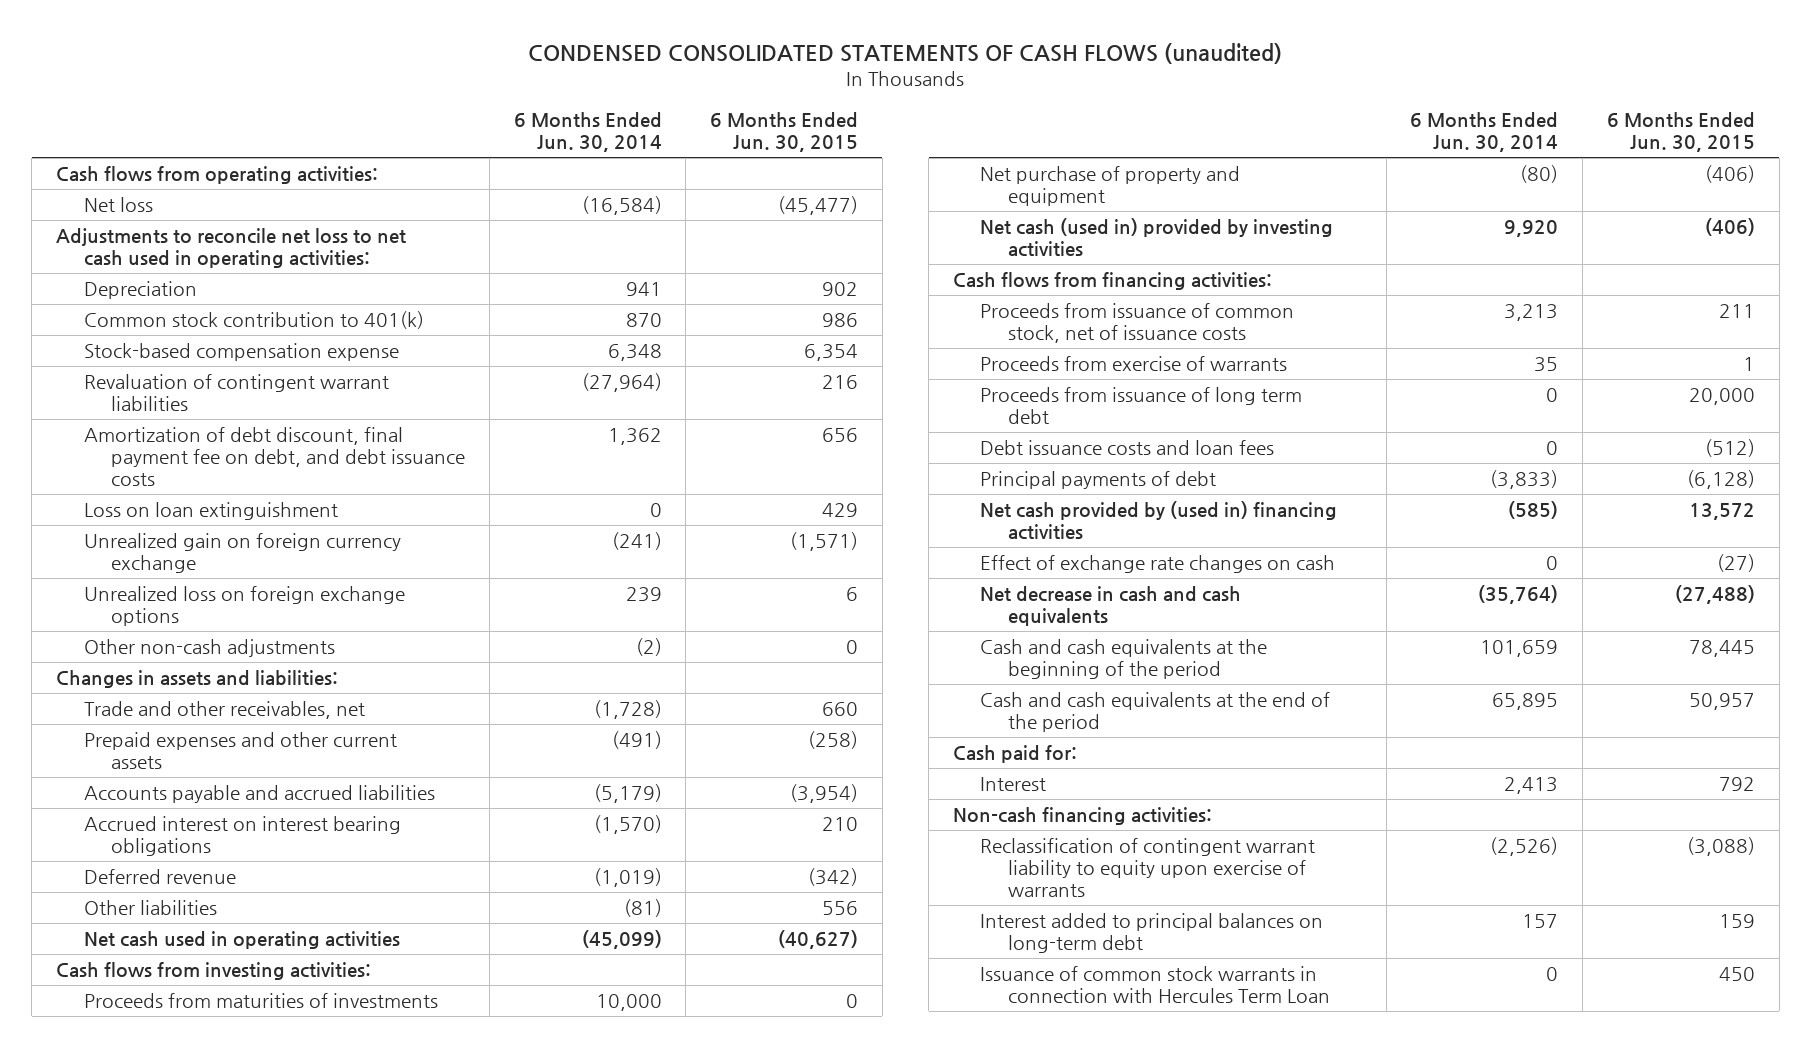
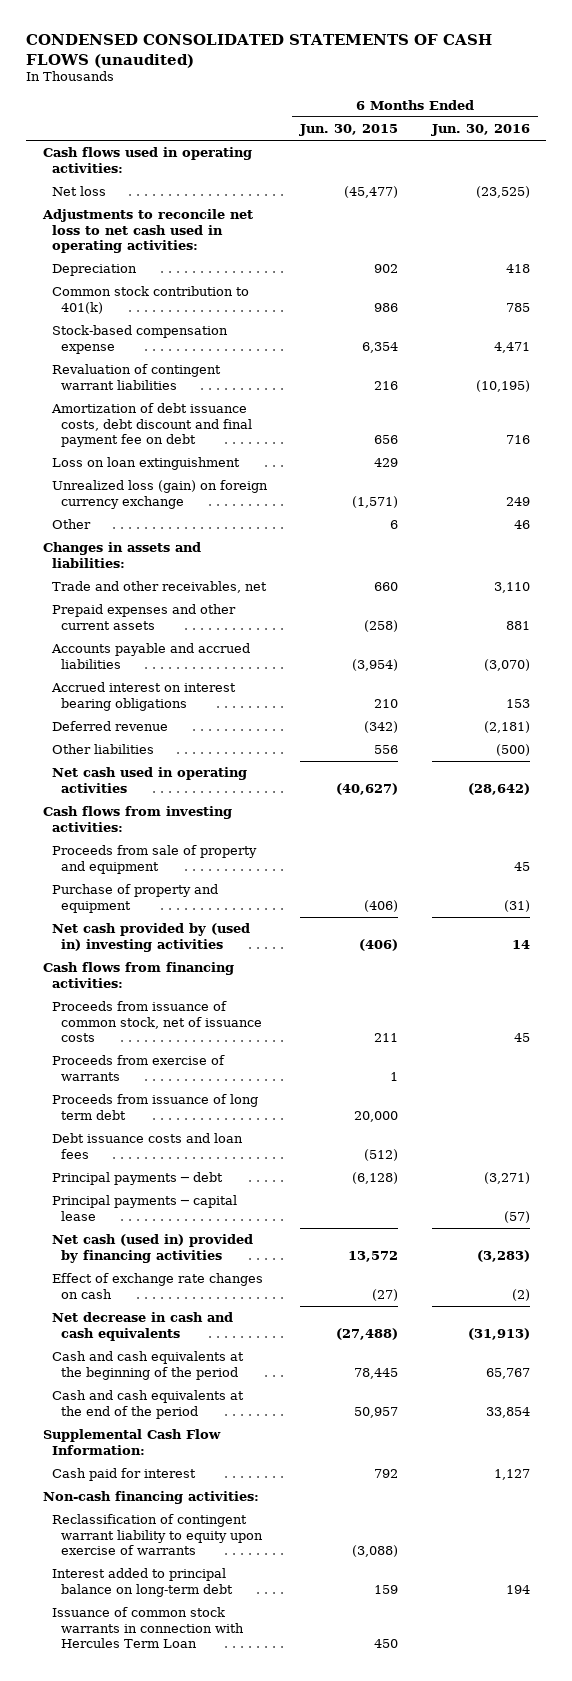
- | 6 Months Ended Jun. 30, 2014 | 6 Months Ended Jun. 30, 2015
+ | 6 Months Ended Jun. 30, 2015 | 6 Months Ended Jun. 30, 2016
- Cash flows from operating activities:
+ Cash flows used in operating activities:
- Amortization of debt discount, final payment fee on debt, and debt issuance costs | 1,362 | 656
+ Amortization of debt issuance costs, debt discount and final payment fee on debt | 656 | 716
- Unrealized gain on foreign currency exchange | (241) | (1,571)
- Unrealized loss on foreign exchange options | 239 | 6
- Other non-cash adjustments | (2) | 0
+ Unrealized loss (gain) on foreign currency exchange | (1,571) | 249
+ Other | 6 | 46
- Proceeds from maturities of investments | 10,000 | 0
- Net purchase of property and equipment | (80) | (406)
- Net cash (used in) provided by investing activities | 9,920 | (406)
+ Proceeds from sale of property and equipment | | 45
+ Purchase of property and equipment | (406) | (31)
+ Net cash provided by (used in) investing activities | (406) | 14
- Principal payments of debt | (3,833) | (6,128)
- Net cash provided by (used in) financing activities | (585) | 13,572
+ Principal payments ─ debt | (6,128) | (3,271)
+ Principal payments ─ capital lease | | (57)
+ Net cash (used in) provided by financing activities | 13,572 | (3,283)
- Cash paid for:
- Interest | 2,413 | 792
+ Supplemental Cash Flow Information:
+ Cash paid for interest | 792 | 1,127
- Interest added to principal balances on long-term debt | 157 | 159
+ Interest added to principal balance on long-term debt | 159 | 194

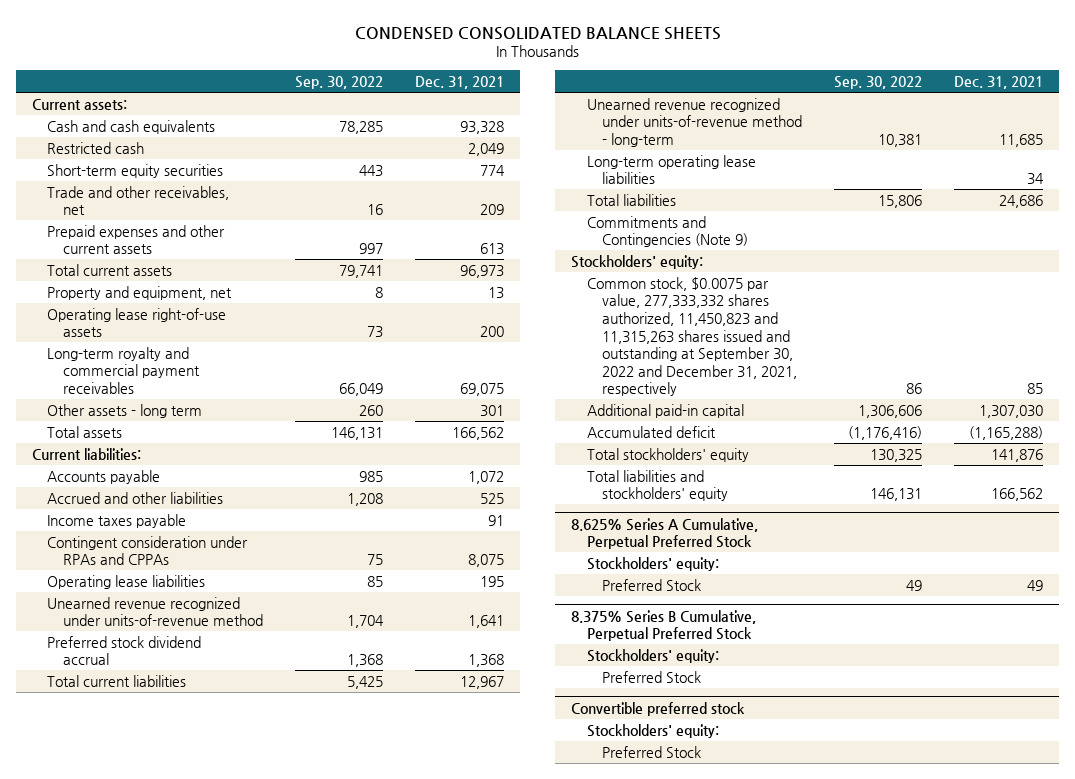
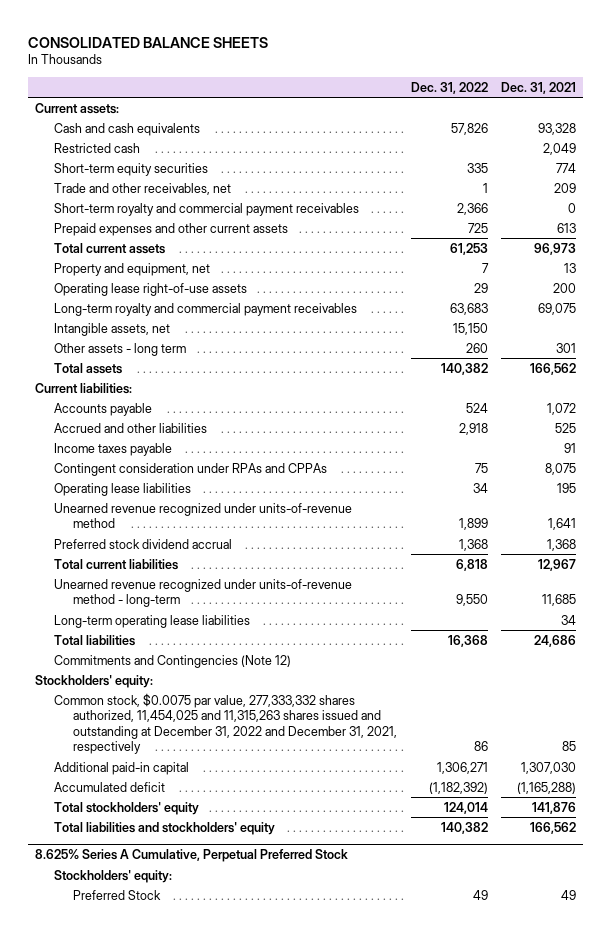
- CONDENSED CONSOLIDATED BALANCE SHEETS
+ CONSOLIDATED BALANCE SHEETS
- | Sep. 30, 2022 | Dec. 31, 2021
+ | Dec. 31, 2022 | Dec. 31, 2021
+ Short-term royalty and commercial payment receivables | 2,366 | 0
+ Intangible assets, net | 15,150 |
- Commitments and Contingencies (Note 9)
+ Commitments and Contingencies (Note 12)
- Common stock, $0.0075 par value, 277,333,332 shares authorized, 11,450,823 and 11,315,263 shares issued and outstanding at September 30, 2022 and December 31, 2021, respectively | 86 | 85
+ Common stock, $0.0075 par value, 277,333,332 shares authorized, 11,454,025 and 11,315,263 shares issued and outstanding at December 31, 2022 and December 31, 2021, respectively | 86 | 85
- 8.375% Series B Cumulative, Perpetual Preferred Stock
- Stockholders' equity:
- Preferred Stock
- Convertible preferred stock
- Stockholders' equity:
- Preferred Stock

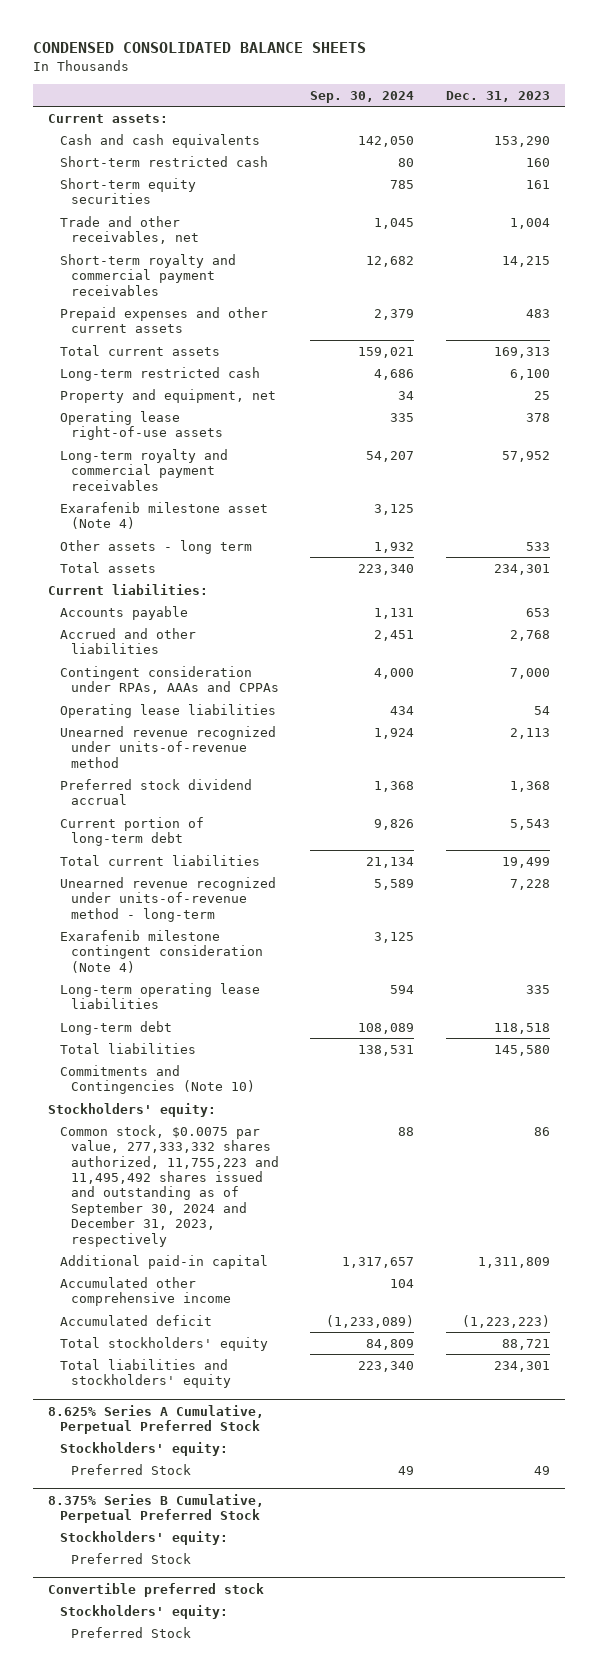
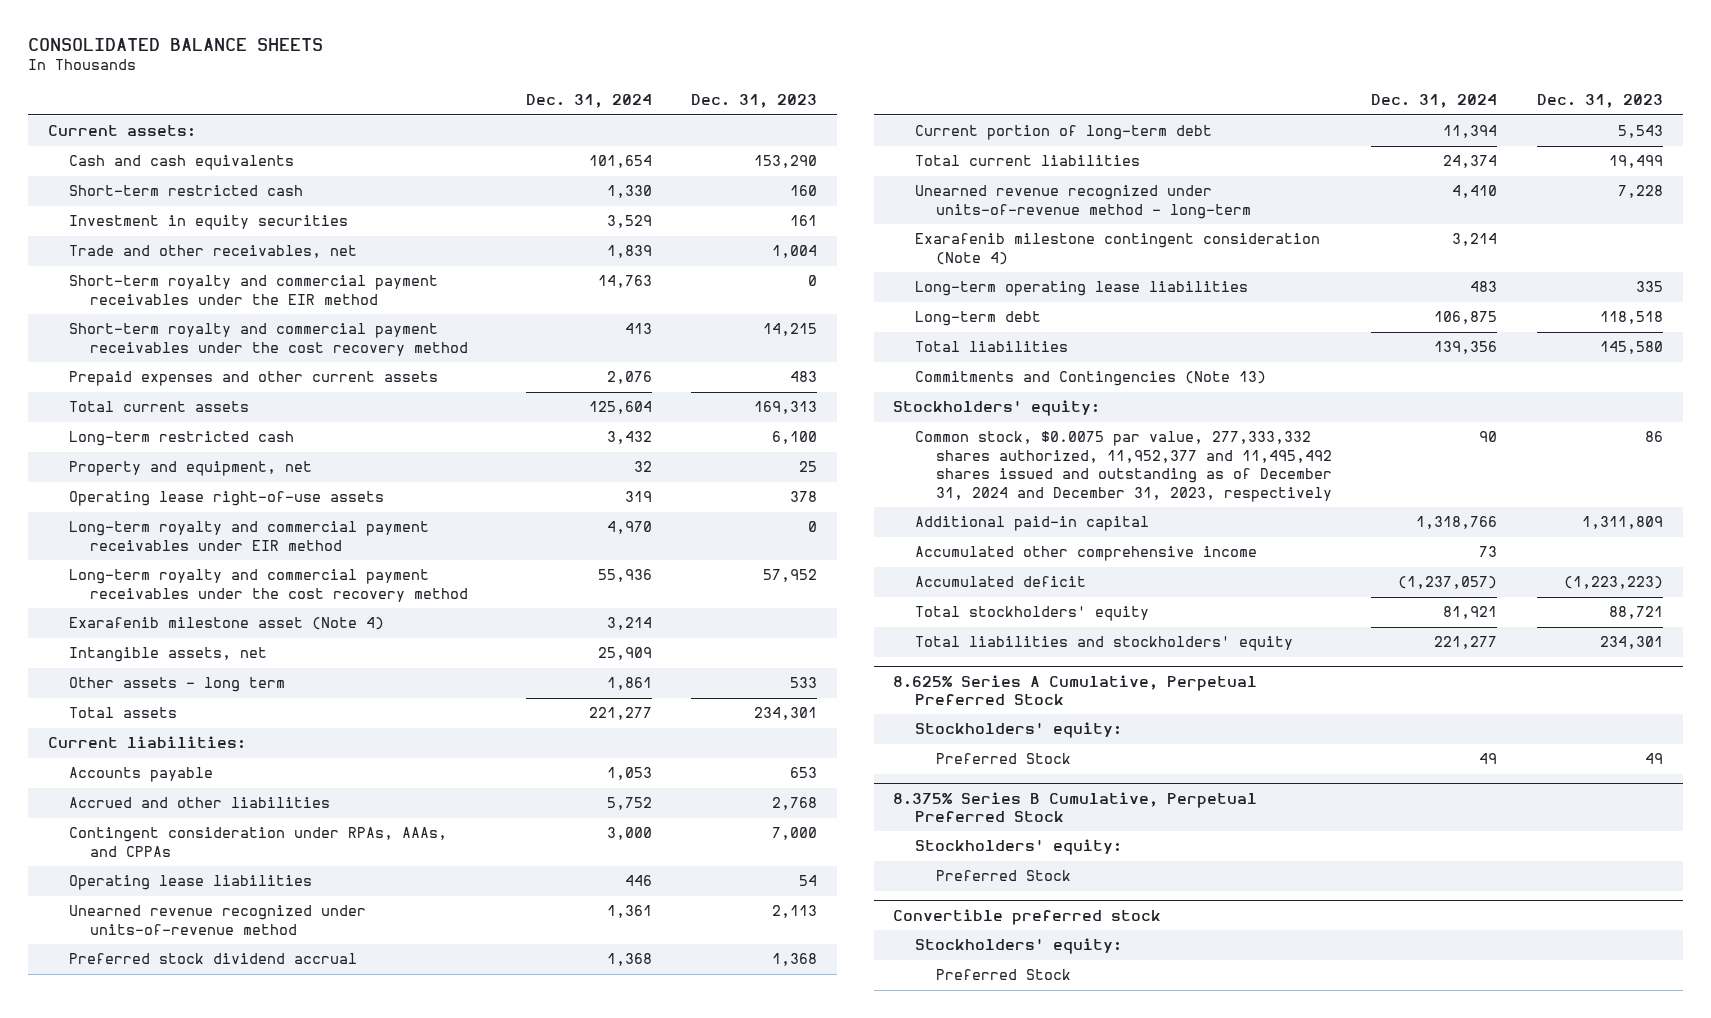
- CONDENSED CONSOLIDATED BALANCE SHEETS
+ CONSOLIDATED BALANCE SHEETS
- | Sep. 30, 2024 | Dec. 31, 2023
+ | Dec. 31, 2024 | Dec. 31, 2023
- Short-term equity securities | 785 | 161
+ Investment in equity securities | 3,529 | 161
- Short-term royalty and commercial payment receivables | 12,682 | 14,215
+ Short-term royalty and commercial payment receivables under the EIR method | 14,763 | 0
+ Short-term royalty and commercial payment receivables under the cost recovery method | 413 | 14,215
- Long-term royalty and commercial payment receivables | 54,207 | 57,952
+ Long-term royalty and commercial payment receivables under EIR method | 4,970 | 0
+ Long-term royalty and commercial payment receivables under the cost recovery method | 55,936 | 57,952
+ Intangible assets, net | 25,909 |
- Contingent consideration under RPAs, AAAs and CPPAs | 4,000 | 7,000
+ Contingent consideration under RPAs, AAAs, and CPPAs | 3,000 | 7,000
- Commitments and Contingencies (Note 10)
+ Commitments and Contingencies (Note 13)
- Common stock, $0.0075 par value, 277,333,332 shares authorized, 11,755,223 and 11,495,492 shares issued and outstanding as of September 30, 2024 and December 31, 2023, respectively | 88 | 86
+ Common stock, $0.0075 par value, 277,333,332 shares authorized, 11,952,377 and 11,495,492 shares issued and outstanding as of December 31, 2024 and December 31, 2023, respectively | 90 | 86

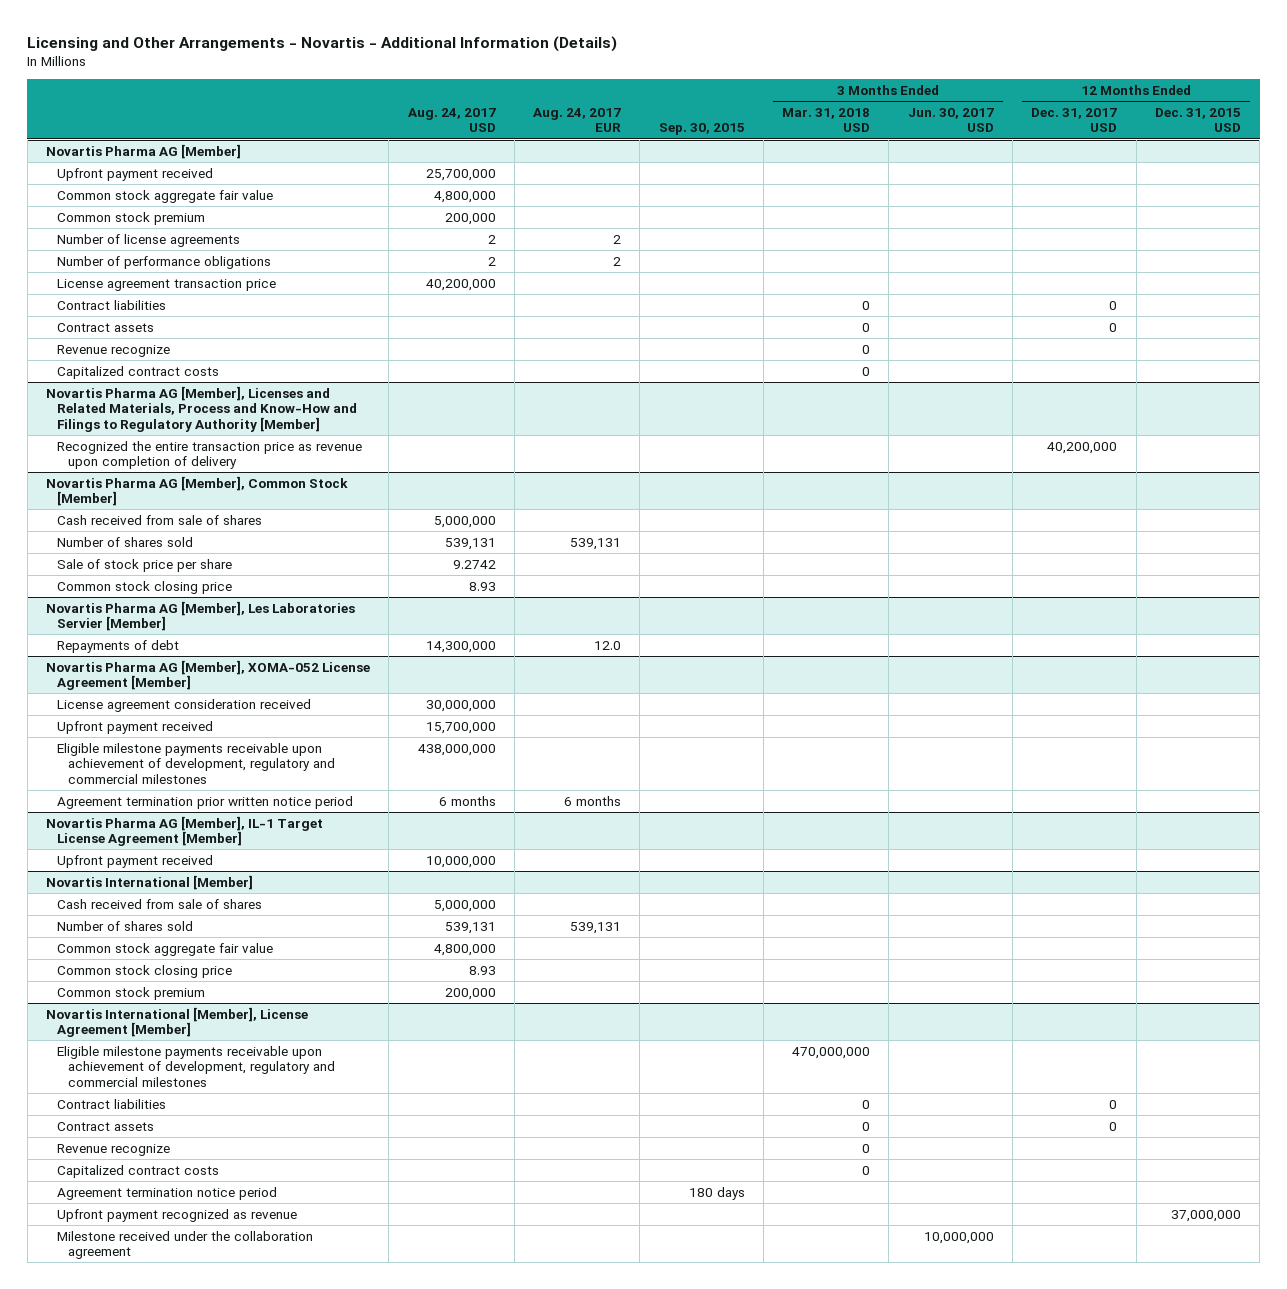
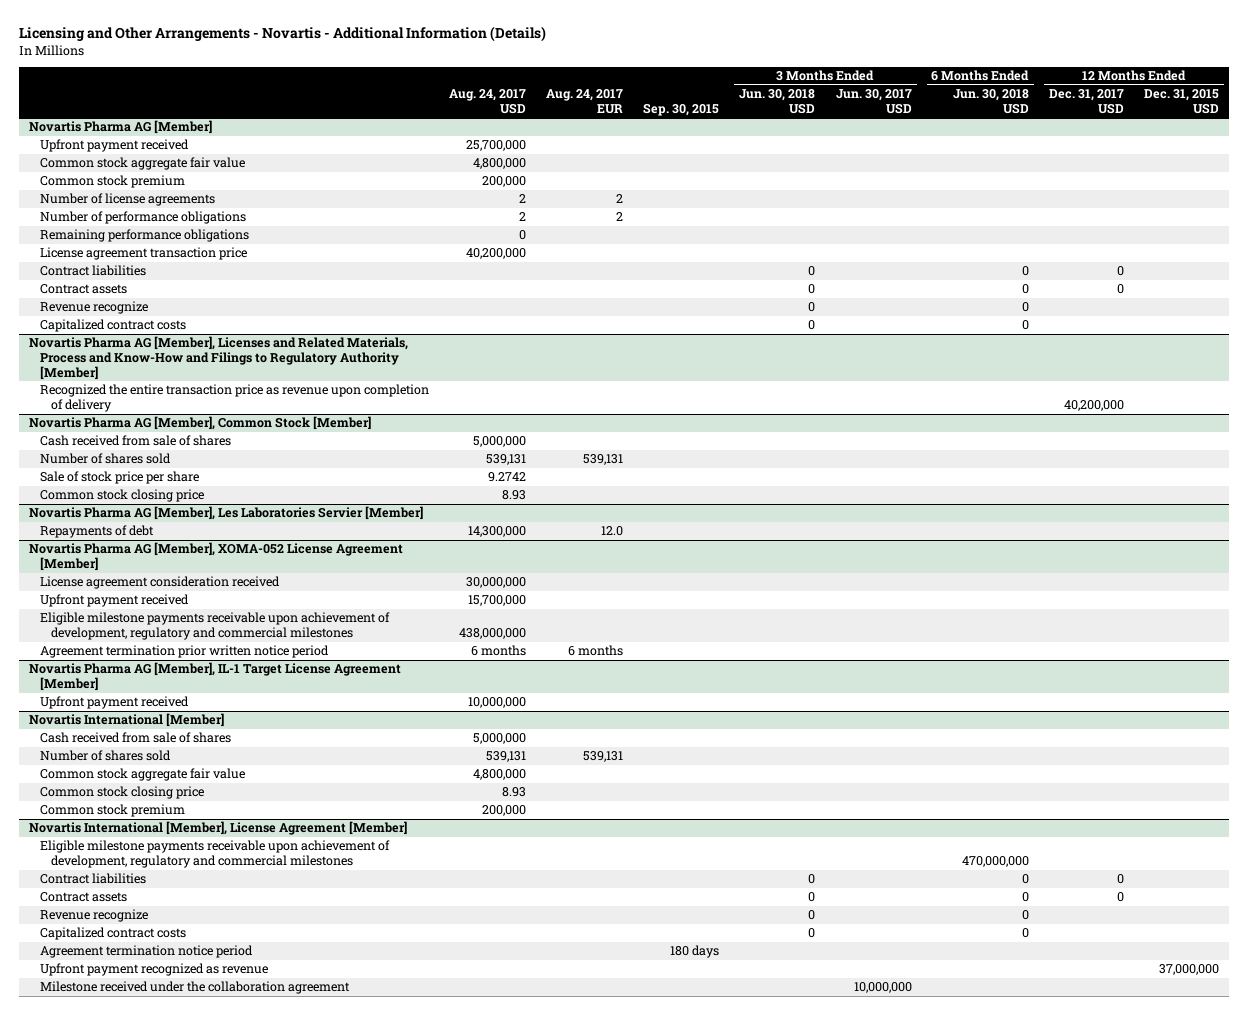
- | Aug. 24, 2017 USD | Aug. 24, 2017 EUR | Sep. 30, 2015 | 3 Months Ended Mar. 31, 2018 USD | 3 Months Ended Jun. 30, 2017 USD | 12 Months Ended Dec. 31, 2017 USD | 12 Months Ended Dec. 31, 2015 USD
+ | Aug. 24, 2017 USD | Aug. 24, 2017 EUR | Sep. 30, 2015 | 3 Months Ended Jun. 30, 2018 USD | 3 Months Ended Jun. 30, 2017 USD | 6 Months Ended Jun. 30, 2018 USD | 12 Months Ended Dec. 31, 2017 USD | 12 Months Ended Dec. 31, 2015 USD
@ Novartis Pharma AG [Member]
+ Remaining performance obligations | 0 | | | | | | |

